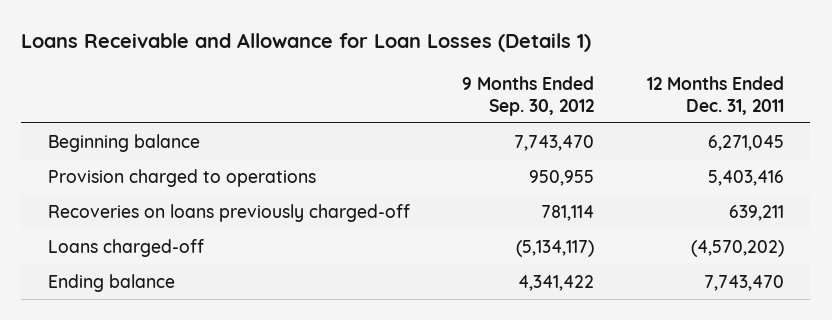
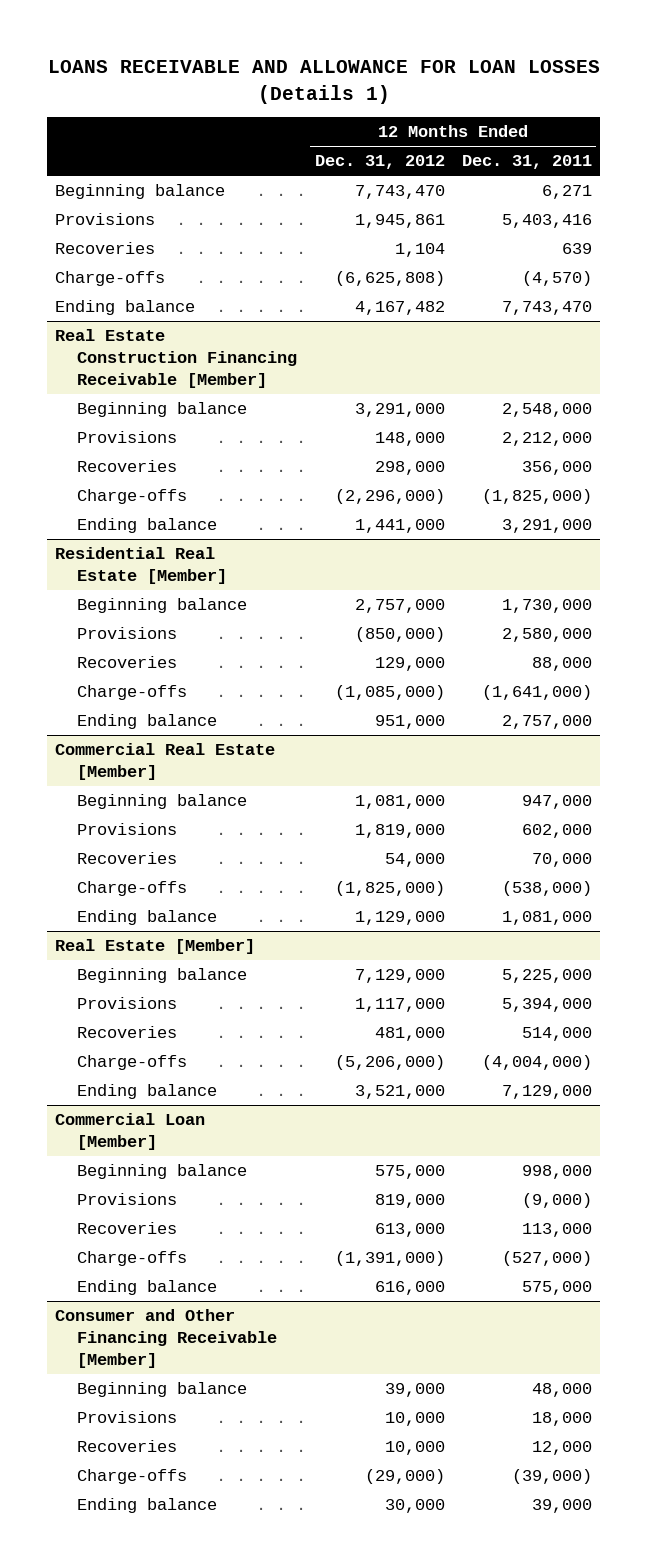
- Loans Receivable and Allowance for Loan Losses (Details 1)
+ LOANS RECEIVABLE AND ALLOWANCE FOR LOAN LOSSES (Details 1)
- | 9 Months Ended Sep. 30, 2012 | 12 Months Ended Dec. 31, 2011
+ | 12 Months Ended Dec. 31, 2012 | 12 Months Ended Dec. 31, 2011
- Beginning balance | 7,743,470 | 6,271,045
- Provision charged to operations | 950,955 | 5,403,416
- Recoveries on loans previously charged-off | 781,114 | 639,211
- Loans charged-off | (5,134,117) | (4,570,202)
+ Beginning balance | 7,743,470 | 6,271
+ Provisions | 1,945,861 | 5,403,416
+ Recoveries | 1,104 | 639
+ Charge-offs | (6,625,808) | (4,570)
+ Real Estate Construction Financing Receivable [Member]
+ Beginning balance | 3,291,000 | 2,548,000
+ Provisions | 148,000 | 2,212,000
+ Recoveries | 298,000 | 356,000
+ Charge-offs | (2,296,000) | (1,825,000)
+ Ending balance | 1,441,000 | 3,291,000
+ Residential Real Estate [Member]
+ Beginning balance | 2,757,000 | 1,730,000
+ Provisions | (850,000) | 2,580,000
+ Recoveries | 129,000 | 88,000
+ Charge-offs | (1,085,000) | (1,641,000)
+ Ending balance | 951,000 | 2,757,000
+ Commercial Real Estate [Member]
+ Beginning balance | 1,081,000 | 947,000
+ Provisions | 1,819,000 | 602,000
+ Recoveries | 54,000 | 70,000
+ Charge-offs | (1,825,000) | (538,000)
+ Ending balance | 1,129,000 | 1,081,000
+ Real Estate [Member]
+ Beginning balance | 7,129,000 | 5,225,000
+ Provisions | 1,117,000 | 5,394,000
+ Recoveries | 481,000 | 514,000
+ Charge-offs | (5,206,000) | (4,004,000)
+ Ending balance | 3,521,000 | 7,129,000
+ Commercial Loan [Member]
+ Beginning balance | 575,000 | 998,000
+ Provisions | 819,000 | (9,000)
+ Recoveries | 613,000 | 113,000
+ Charge-offs | (1,391,000) | (527,000)
+ Ending balance | 616,000 | 575,000
+ Consumer and Other Financing Receivable [Member]
+ Beginning balance | 39,000 | 48,000
+ Provisions | 10,000 | 18,000
+ Recoveries | 10,000 | 12,000
+ Charge-offs | (29,000) | (39,000)
+ Ending balance | 30,000 | 39,000

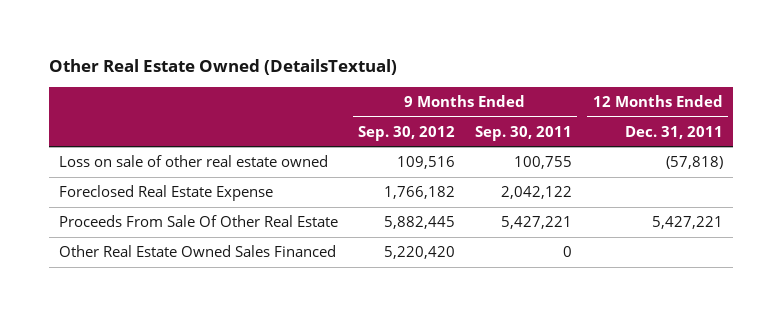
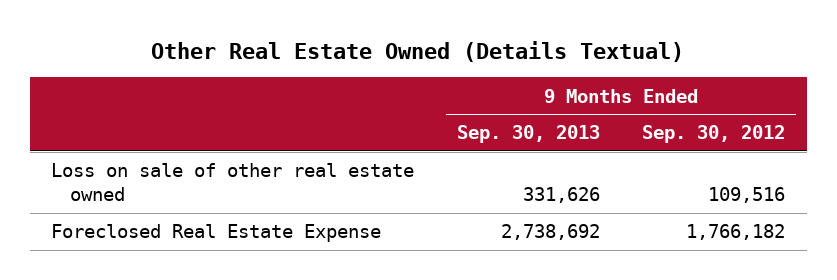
- Other Real Estate Owned (DetailsTextual)
+ Other Real Estate Owned (Details Textual)
- | 9 Months Ended Sep. 30, 2012 | 9 Months Ended Sep. 30, 2011 | 12 Months Ended Dec. 31, 2011
+ | 9 Months Ended Sep. 30, 2013 | 9 Months Ended Sep. 30, 2012
- Proceeds From Sale Of Other Real Estate | 5,882,445 | 5,427,221 | 5,427,221
- Other Real Estate Owned Sales Financed | 5,220,420 | 0 |

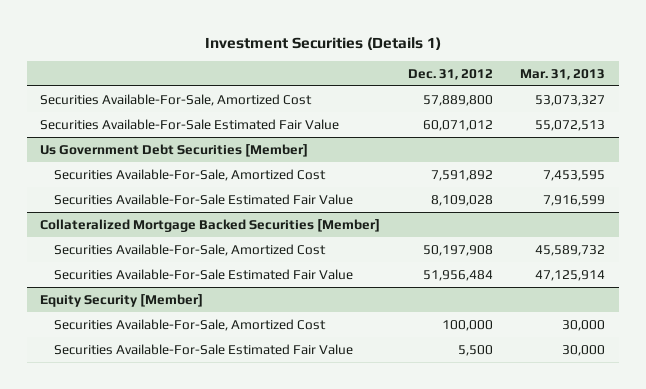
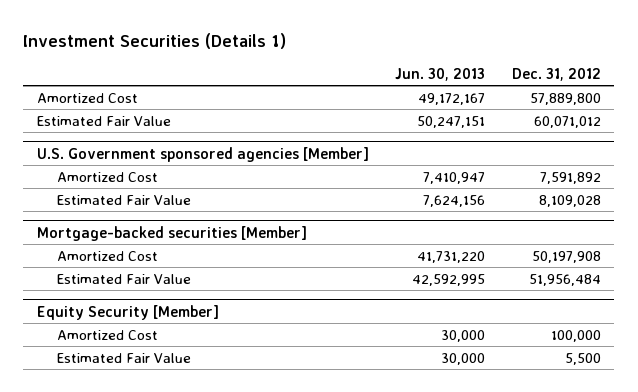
- | Dec. 31, 2012 | Mar. 31, 2013
+ | Jun. 30, 2013 | Dec. 31, 2012
- Securities Available-For-Sale, Amortized Cost | 57,889,800 | 53,073,327
- Securities Available-For-Sale Estimated Fair Value | 60,071,012 | 55,072,513
- Us Government Debt Securities [Member]
- Securities Available-For-Sale, Amortized Cost | 7,591,892 | 7,453,595
- Securities Available-For-Sale Estimated Fair Value | 8,109,028 | 7,916,599
- Collateralized Mortgage Backed Securities [Member]
- Securities Available-For-Sale, Amortized Cost | 50,197,908 | 45,589,732
- Securities Available-For-Sale Estimated Fair Value | 51,956,484 | 47,125,914
+ Amortized Cost | 49,172,167 | 57,889,800
+ Estimated Fair Value | 50,247,151 | 60,071,012
+ U.S. Government sponsored agencies [Member]
+ Amortized Cost | 7,410,947 | 7,591,892
+ Estimated Fair Value | 7,624,156 | 8,109,028
+ Mortgage-backed securities [Member]
+ Amortized Cost | 41,731,220 | 50,197,908
+ Estimated Fair Value | 42,592,995 | 51,956,484
@ Equity Security [Member]
- Securities Available-For-Sale, Amortized Cost | 100,000 | 30,000
- Securities Available-For-Sale Estimated Fair Value | 5,500 | 30,000
+ Amortized Cost | 30,000 | 100,000
+ Estimated Fair Value | 30,000 | 5,500

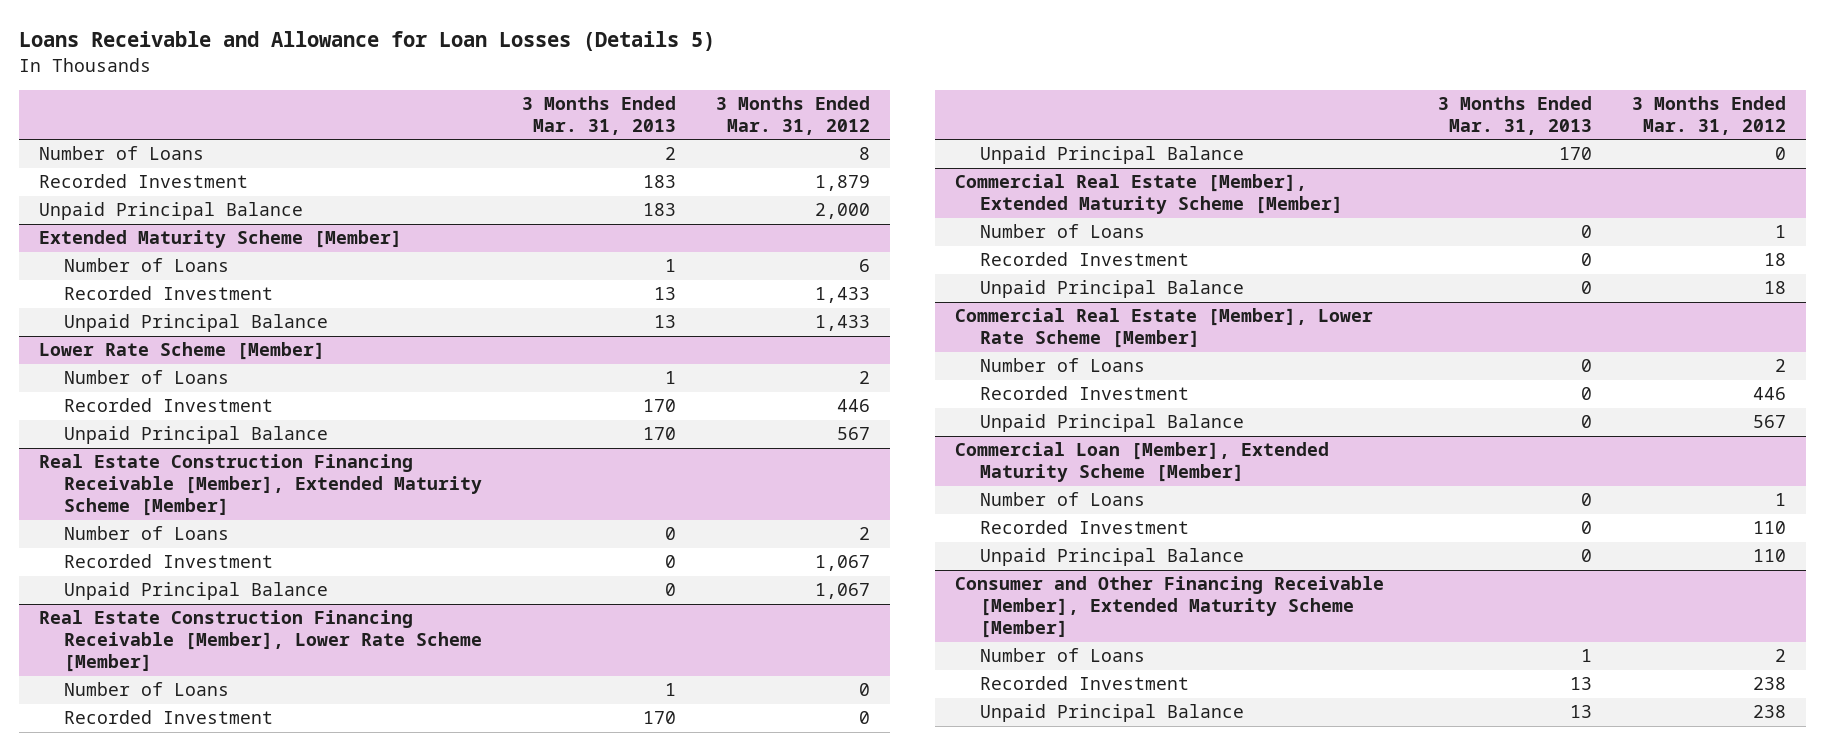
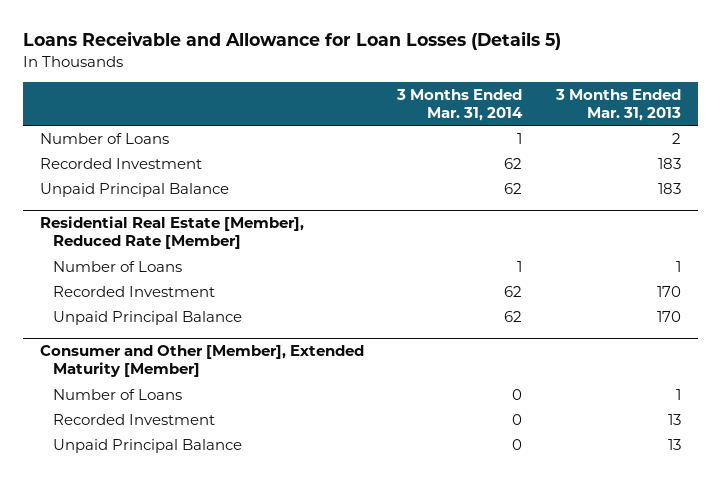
- | 3 Months Ended Mar. 31, 2013 | 3 Months Ended Mar. 31, 2012
+ | 3 Months Ended Mar. 31, 2014 | 3 Months Ended Mar. 31, 2013
- Extended Maturity Scheme [Member]
- Number of Loans | 1 | 6
- Recorded Investment | 13 | 1,433
- Unpaid Principal Balance | 13 | 1,433
- Lower Rate Scheme [Member]
- Number of Loans | 1 | 2
- Recorded Investment | 170 | 446
- Unpaid Principal Balance | 170 | 567
- Real Estate Construction Financing Receivable [Member], Extended Maturity Scheme [Member]
- Number of Loans | 0 | 2
- Recorded Investment | 0 | 1,067
- Unpaid Principal Balance | 0 | 1,067
- Real Estate Construction Financing Receivable [Member], Lower Rate Scheme [Member]
+ Residential Real Estate [Member], Reduced Rate [Member]
- Commercial Real Estate [Member], Extended Maturity Scheme [Member]
- Number of Loans | 0 | 1
- Recorded Investment | 0 | 18
- Unpaid Principal Balance | 0 | 18
- Commercial Real Estate [Member], Lower Rate Scheme [Member]
- Number of Loans | 0 | 2
- Recorded Investment | 0 | 446
- Unpaid Principal Balance | 0 | 567
- Commercial Loan [Member], Extended Maturity Scheme [Member]
- Number of Loans | 0 | 1
- Recorded Investment | 0 | 110
- Unpaid Principal Balance | 0 | 110
- Consumer and Other Financing Receivable [Member], Extended Maturity Scheme [Member]
+ Consumer and Other [Member], Extended Maturity [Member]

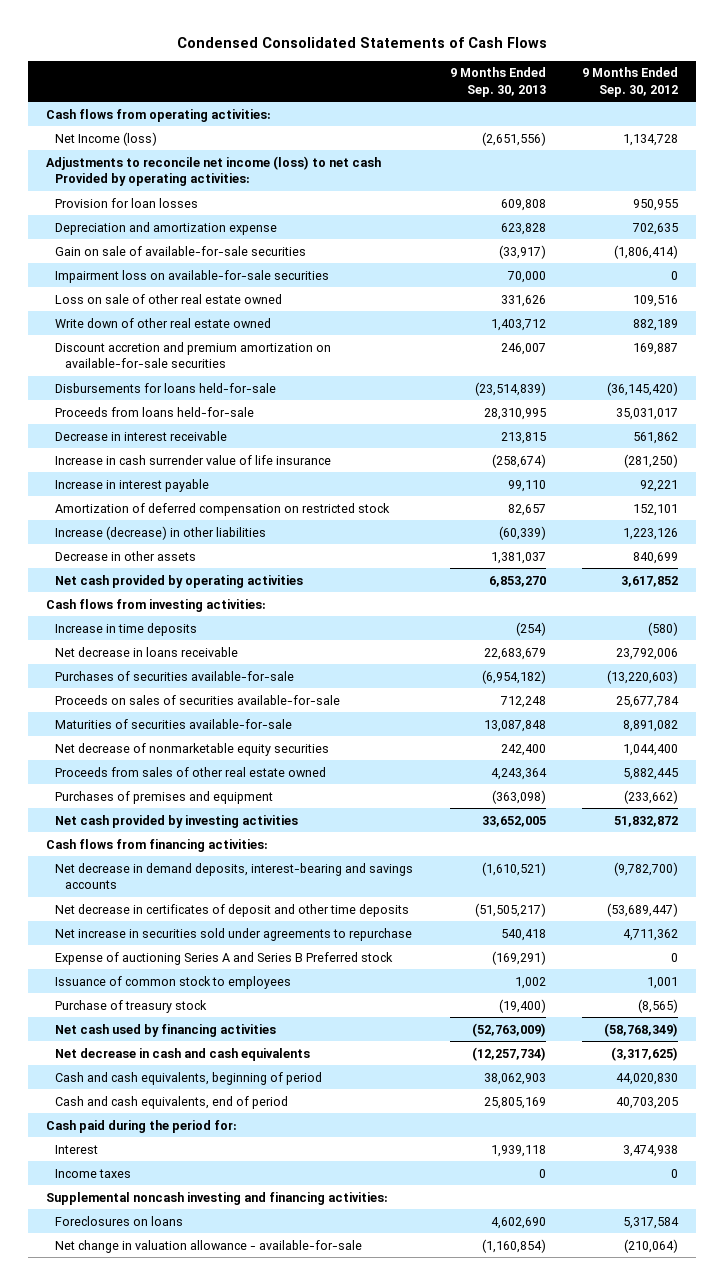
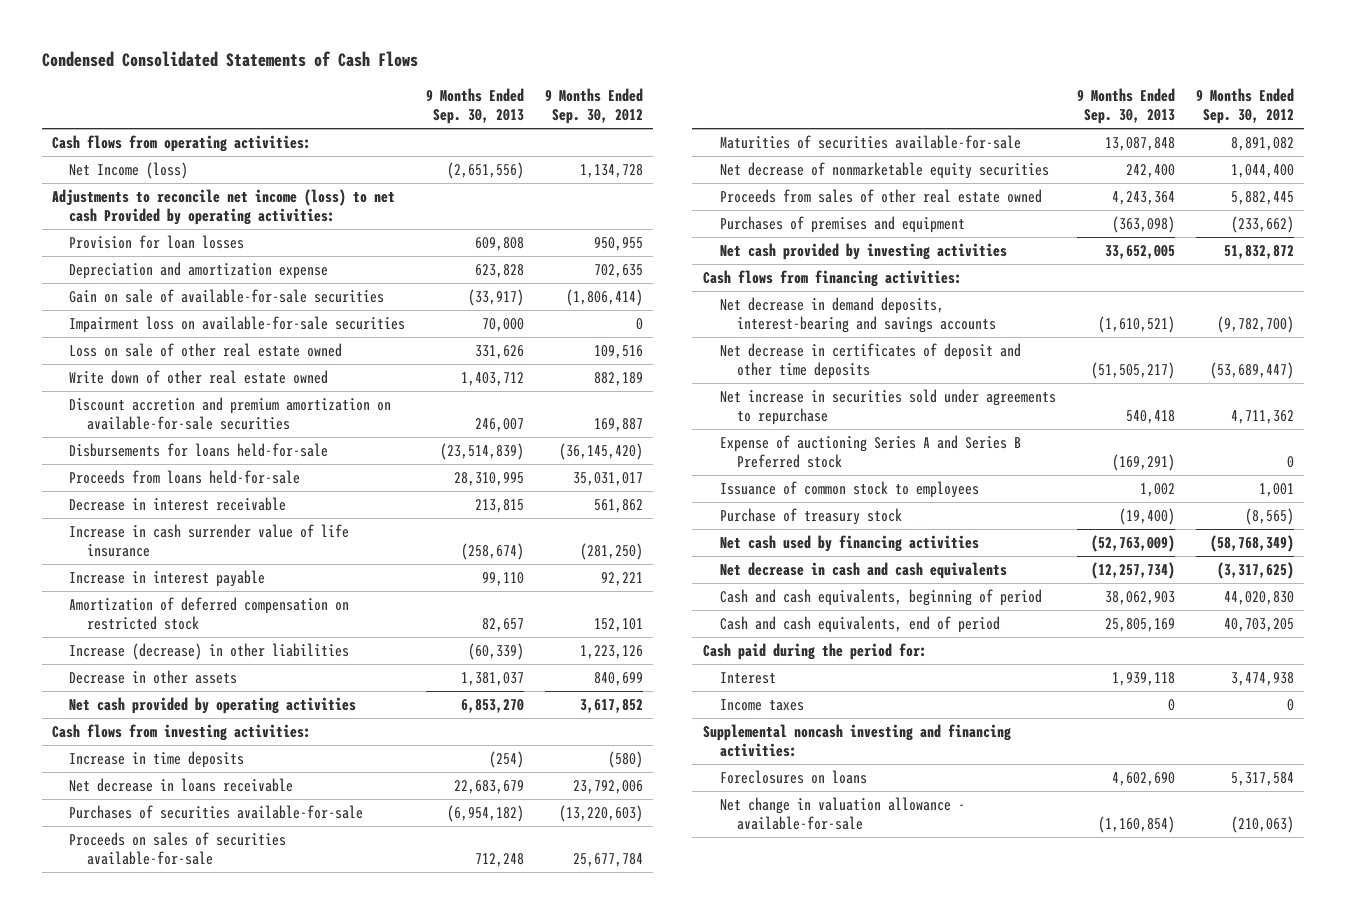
- Net change in valuation allowance - available-for-sale | (1,160,854) | (210,064)
+ Net change in valuation allowance - available-for-sale | (1,160,854) | (210,063)

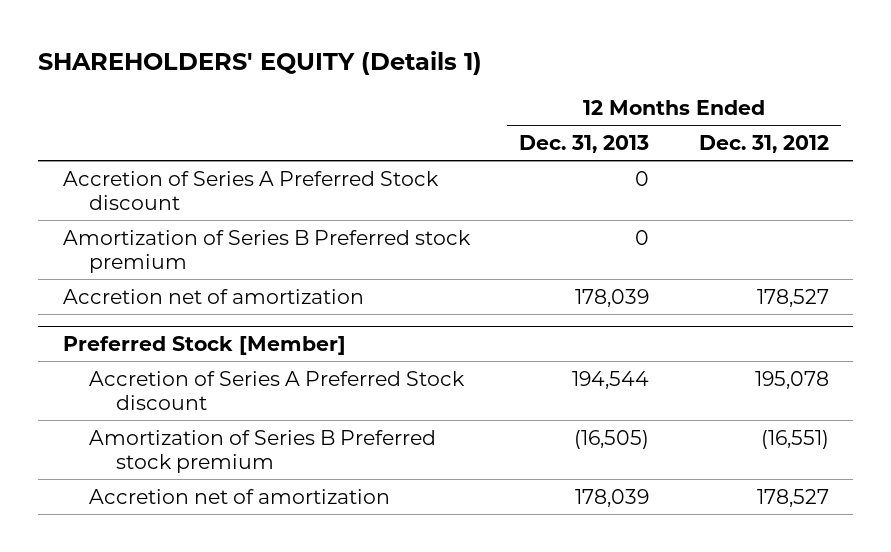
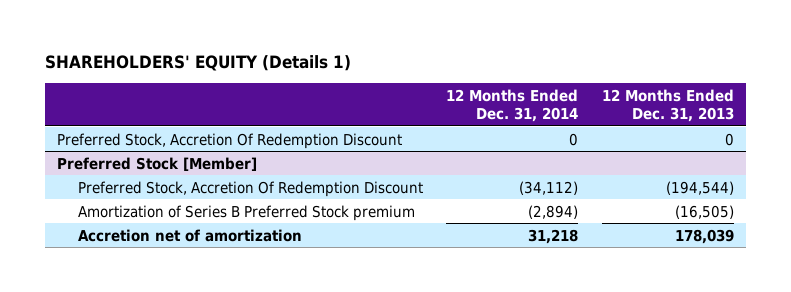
- | 12 Months Ended Dec. 31, 2013 | 12 Months Ended Dec. 31, 2012
+ | 12 Months Ended Dec. 31, 2014 | 12 Months Ended Dec. 31, 2013
- Accretion of Series A Preferred Stock discount | 0 |
- Amortization of Series B Preferred stock premium | 0 |
- Accretion net of amortization | 178,039 | 178,527
+ Preferred Stock, Accretion Of Redemption Discount | 0 | 0
@ Preferred Stock [Member]
- Accretion of Series A Preferred Stock discount | 194,544 | 195,078
- Amortization of Series B Preferred stock premium | (16,505) | (16,551)
+ Preferred Stock, Accretion Of Redemption Discount | (34,112) | (194,544)
+ Amortization of Series B Preferred Stock premium | (2,894) | (16,505)

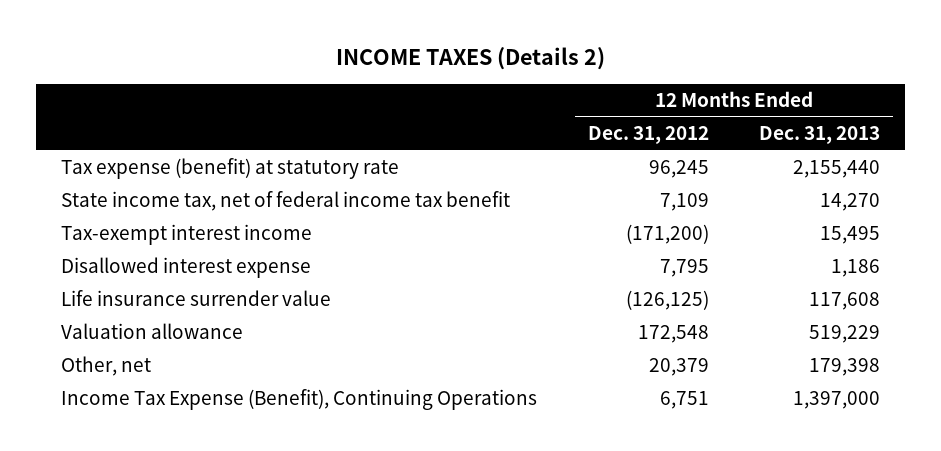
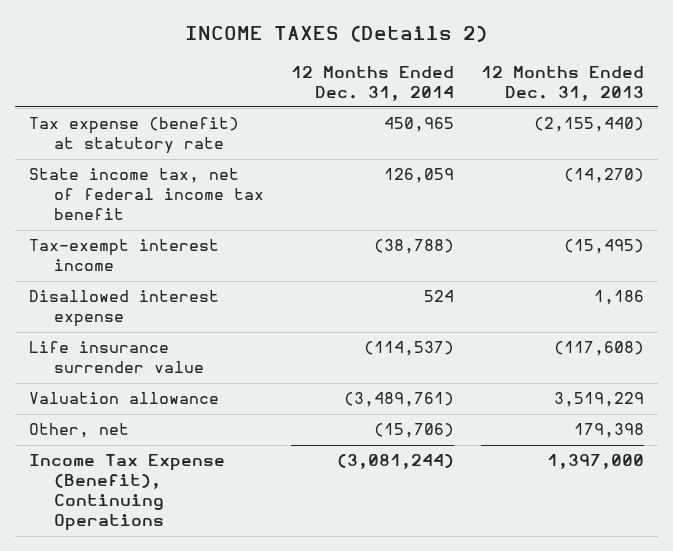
- | 12 Months Ended Dec. 31, 2012 | 12 Months Ended Dec. 31, 2013
+ | 12 Months Ended Dec. 31, 2014 | 12 Months Ended Dec. 31, 2013
- Tax expense (benefit) at statutory rate | 96,245 | 2,155,440
- State income tax, net of federal income tax benefit | 7,109 | 14,270
- Tax-exempt interest income | (171,200) | 15,495
+ Tax expense (benefit) at statutory rate | 450,965 | (2,155,440)
+ State income tax, net of federal income tax benefit | 126,059 | (14,270)
+ Tax-exempt interest income | (38,788) | (15,495)
- Life insurance surrender value | (126,125) | 117,608
- Valuation allowance | 172,548 | 519,229
+ Life insurance surrender value | (114,537) | (117,608)
+ Valuation allowance | (3,489,761) | 3,519,229

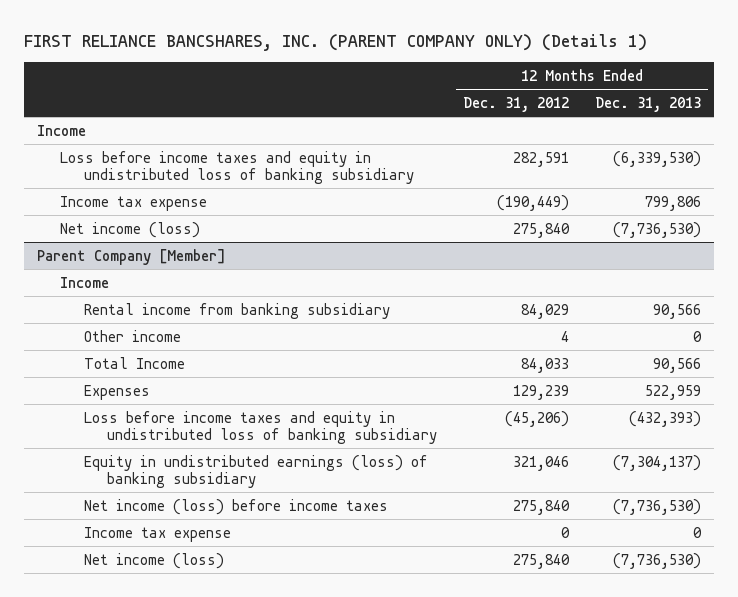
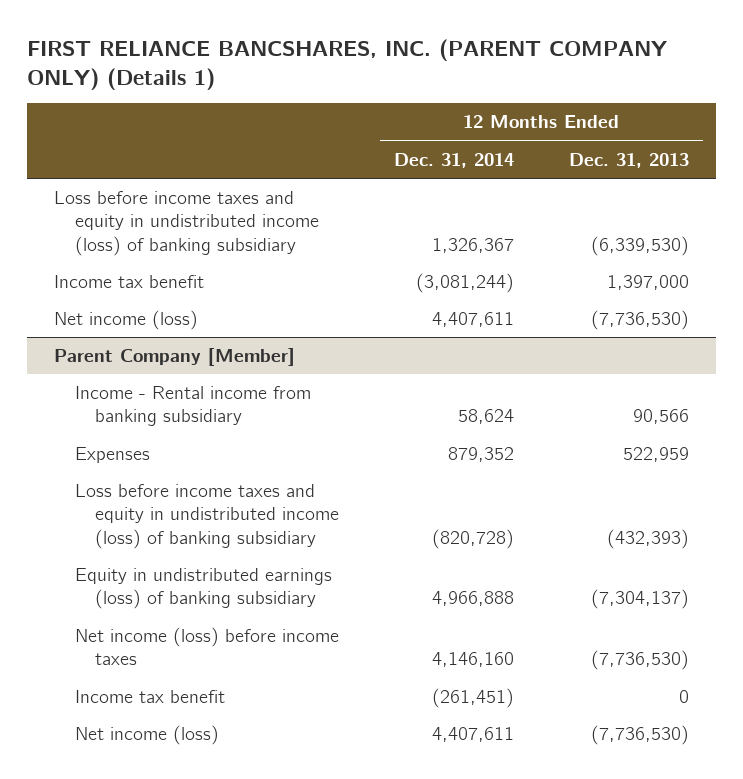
- | 12 Months Ended Dec. 31, 2012 | 12 Months Ended Dec. 31, 2013
+ | 12 Months Ended Dec. 31, 2014 | 12 Months Ended Dec. 31, 2013
- Income
- Loss before income taxes and equity in undistributed loss of banking subsidiary | 282,591 | (6,339,530)
- Income tax expense | (190,449) | 799,806
+ Loss before income taxes and equity in undistributed income (loss) of banking subsidiary | 1,326,367 | (6,339,530)
+ Income tax benefit | (3,081,244) | 1,397,000
@ Parent Company [Member]
- Income
- Rental income from banking subsidiary | 84,029 | 90,566
- Other income | 4 | 0
- Total Income | 84,033 | 90,566
+ Income - Rental income from banking subsidiary | 58,624 | 90,566
- Loss before income taxes and equity in undistributed loss of banking subsidiary | (45,206) | (432,393)
+ Loss before income taxes and equity in undistributed income (loss) of banking subsidiary | (820,728) | (432,393)
- Income tax expense | 0 | 0
+ Income tax benefit | (261,451) | 0

